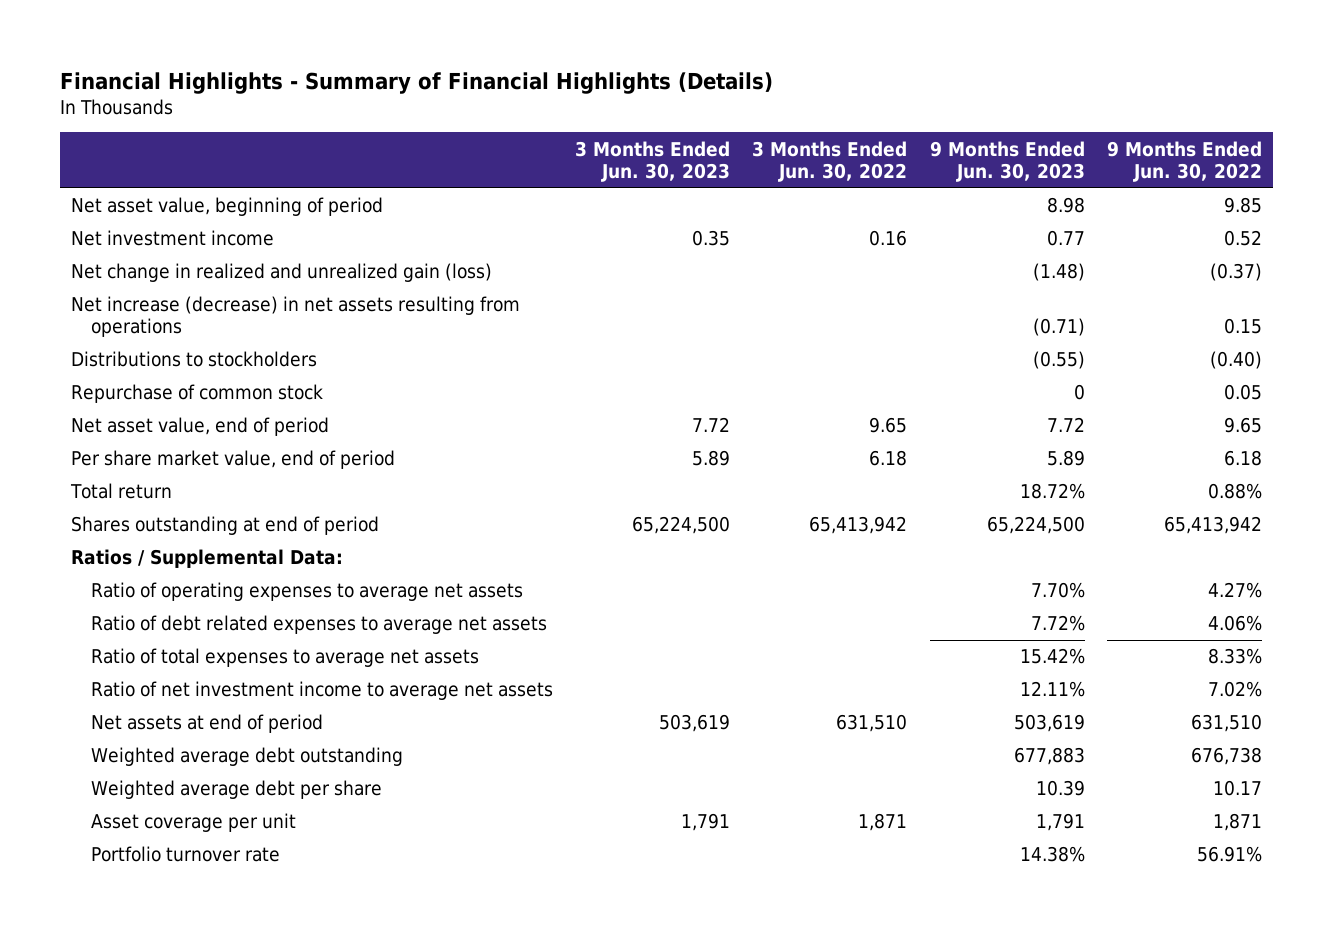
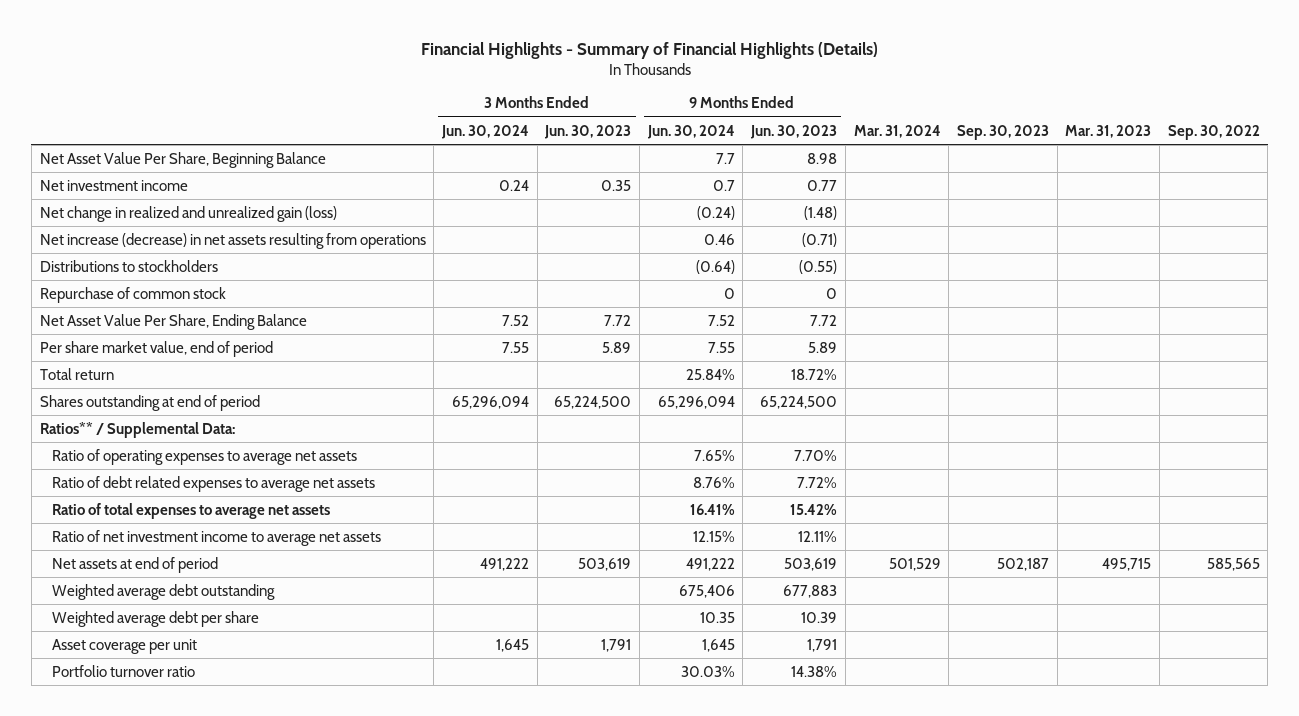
- | 3 Months Ended Jun. 30, 2023 | 3 Months Ended Jun. 30, 2022 | 9 Months Ended Jun. 30, 2023 | 9 Months Ended Jun. 30, 2022
+ | 3 Months Ended Jun. 30, 2024 | 3 Months Ended Jun. 30, 2023 | 9 Months Ended Jun. 30, 2024 | 9 Months Ended Jun. 30, 2023 | Mar. 31, 2024 | Sep. 30, 2023 | Mar. 31, 2023 | Sep. 30, 2022
- Net asset value, beginning of period | | | 8.98 | 9.85
+ Net Asset Value Per Share, Beginning Balance | | | 7.7 | 8.98 | | | |
- Net asset value, end of period | 7.72 | 9.65 | 7.72 | 9.65
+ Net Asset Value Per Share, Ending Balance | 7.52 | 7.72 | 7.52 | 7.72 | | | |
- Ratios / Supplemental Data:
+ Ratios** / Supplemental Data:
- Portfolio turnover rate | | | 14.38% | 56.91%
+ Portfolio turnover ratio | | | 30.03% | 14.38% | | | |

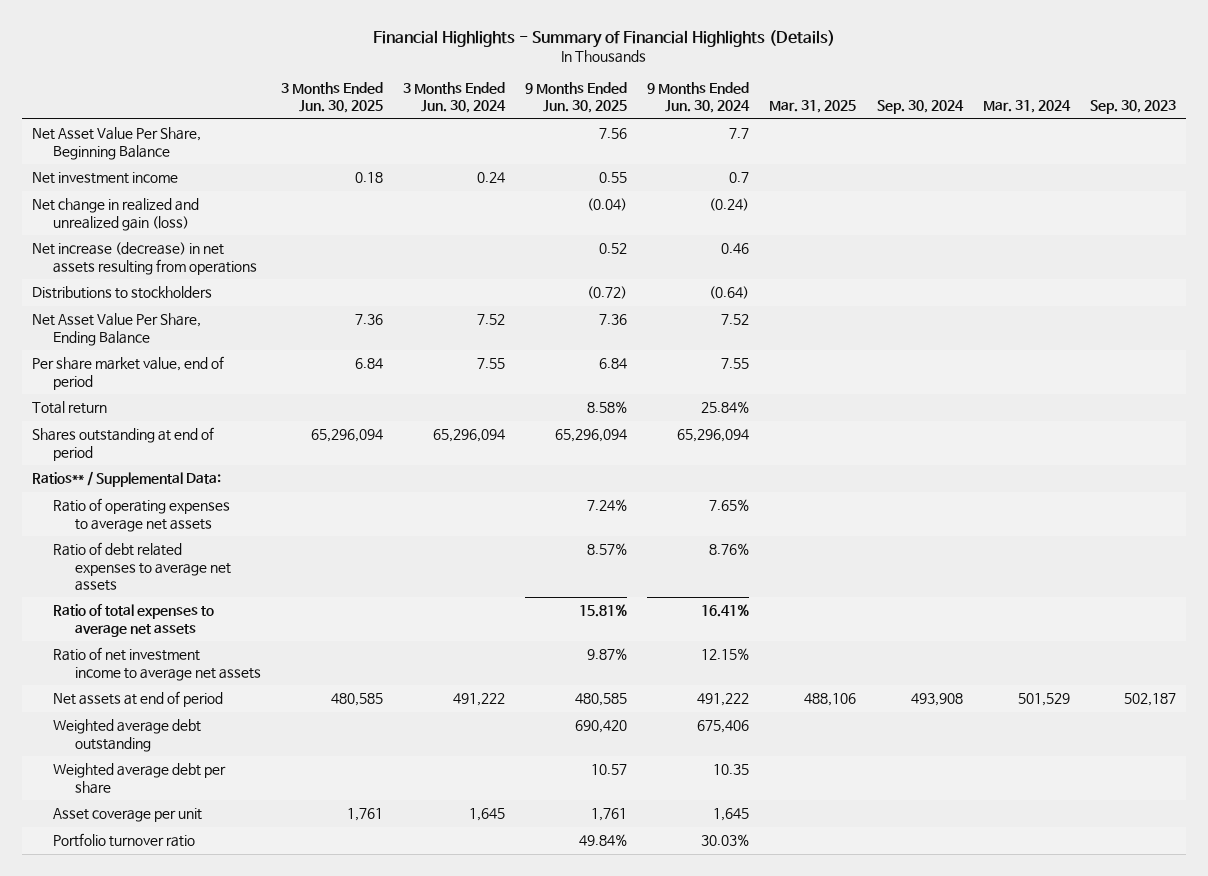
- | 3 Months Ended Jun. 30, 2024 | 3 Months Ended Jun. 30, 2023 | 9 Months Ended Jun. 30, 2024 | 9 Months Ended Jun. 30, 2023 | Mar. 31, 2024 | Sep. 30, 2023 | Mar. 31, 2023 | Sep. 30, 2022
+ | 3 Months Ended Jun. 30, 2025 | 3 Months Ended Jun. 30, 2024 | 9 Months Ended Jun. 30, 2025 | 9 Months Ended Jun. 30, 2024 | Mar. 31, 2025 | Sep. 30, 2024 | Mar. 31, 2024 | Sep. 30, 2023
- Repurchase of common stock | | | 0 | 0 | | | |

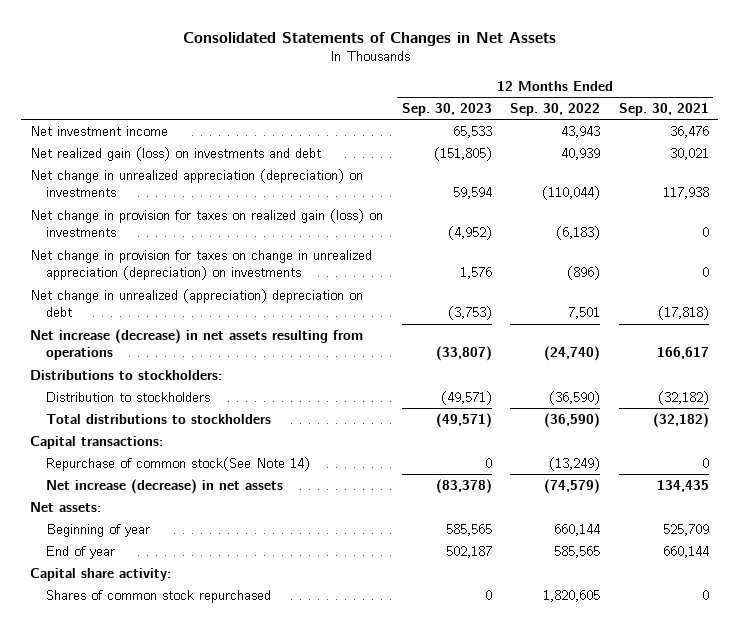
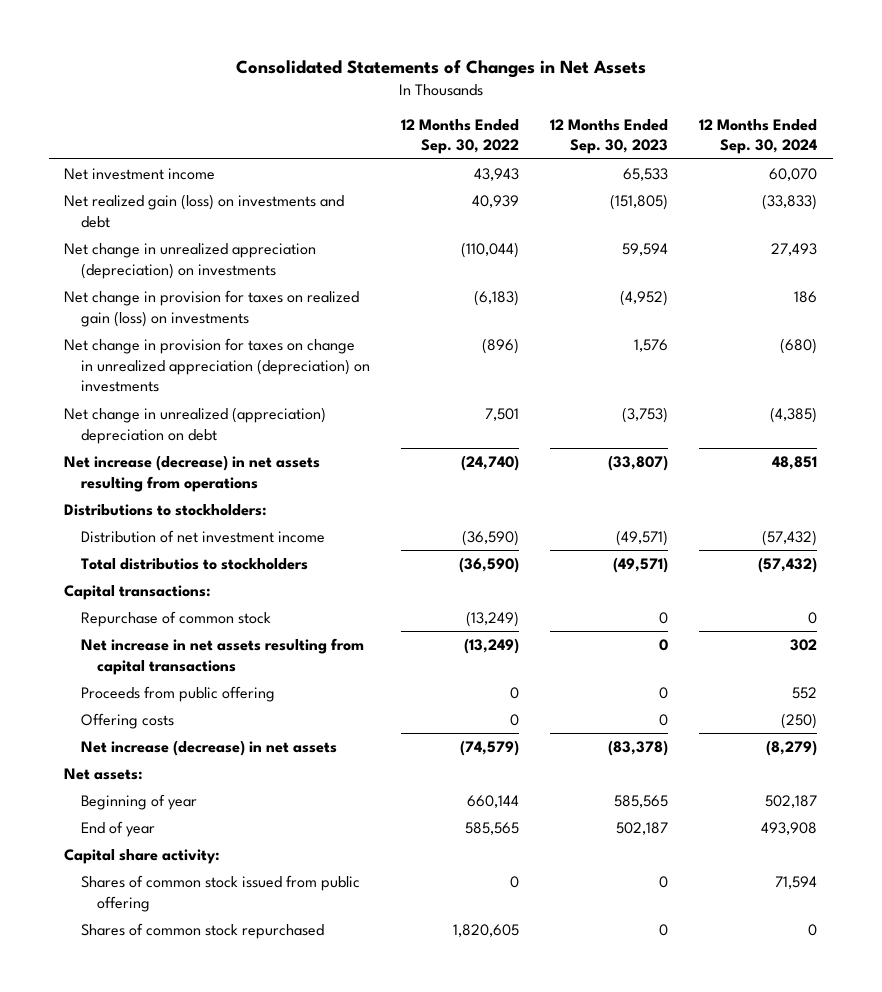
- | 12 Months Ended Sep. 30, 2023 | 12 Months Ended Sep. 30, 2022 | 12 Months Ended Sep. 30, 2021
+ | 12 Months Ended Sep. 30, 2022 | 12 Months Ended Sep. 30, 2023 | 12 Months Ended Sep. 30, 2024
- Distribution to stockholders | (49,571) | (36,590) | (32,182)
- Total distributions to stockholders | (49,571) | (36,590) | (32,182)
+ Distribution of net investment income | (36,590) | (49,571) | (57,432)
+ Total distributios to stockholders | (36,590) | (49,571) | (57,432)
- Repurchase of common stock(See Note 14) | 0 | (13,249) | 0
+ Repurchase of common stock | (13,249) | 0 | 0
+ Net increase in net assets resulting from capital transactions | (13,249) | 0 | 302
+ Proceeds from public offering | 0 | 0 | 552
+ Offering costs | 0 | 0 | (250)
+ Shares of common stock issued from public offering | 0 | 0 | 71,594

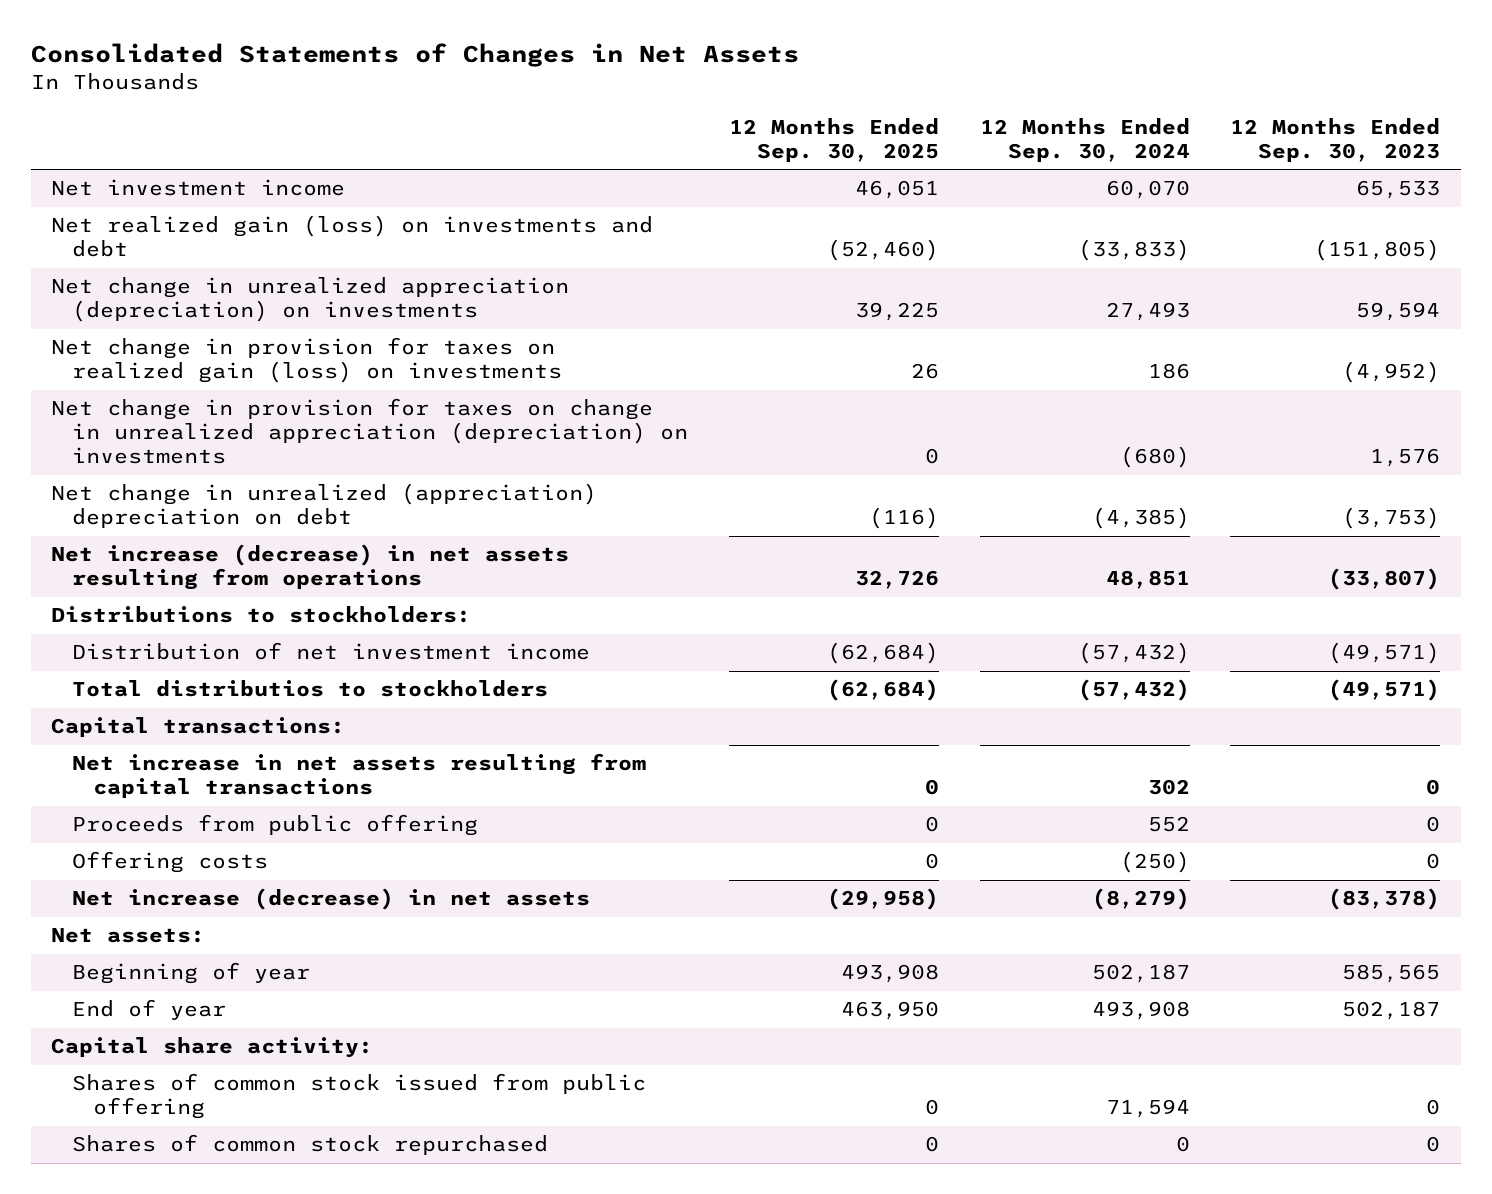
- | 12 Months Ended Sep. 30, 2022 | 12 Months Ended Sep. 30, 2023 | 12 Months Ended Sep. 30, 2024
+ | 12 Months Ended Sep. 30, 2025 | 12 Months Ended Sep. 30, 2024 | 12 Months Ended Sep. 30, 2023
- Repurchase of common stock | (13,249) | 0 | 0

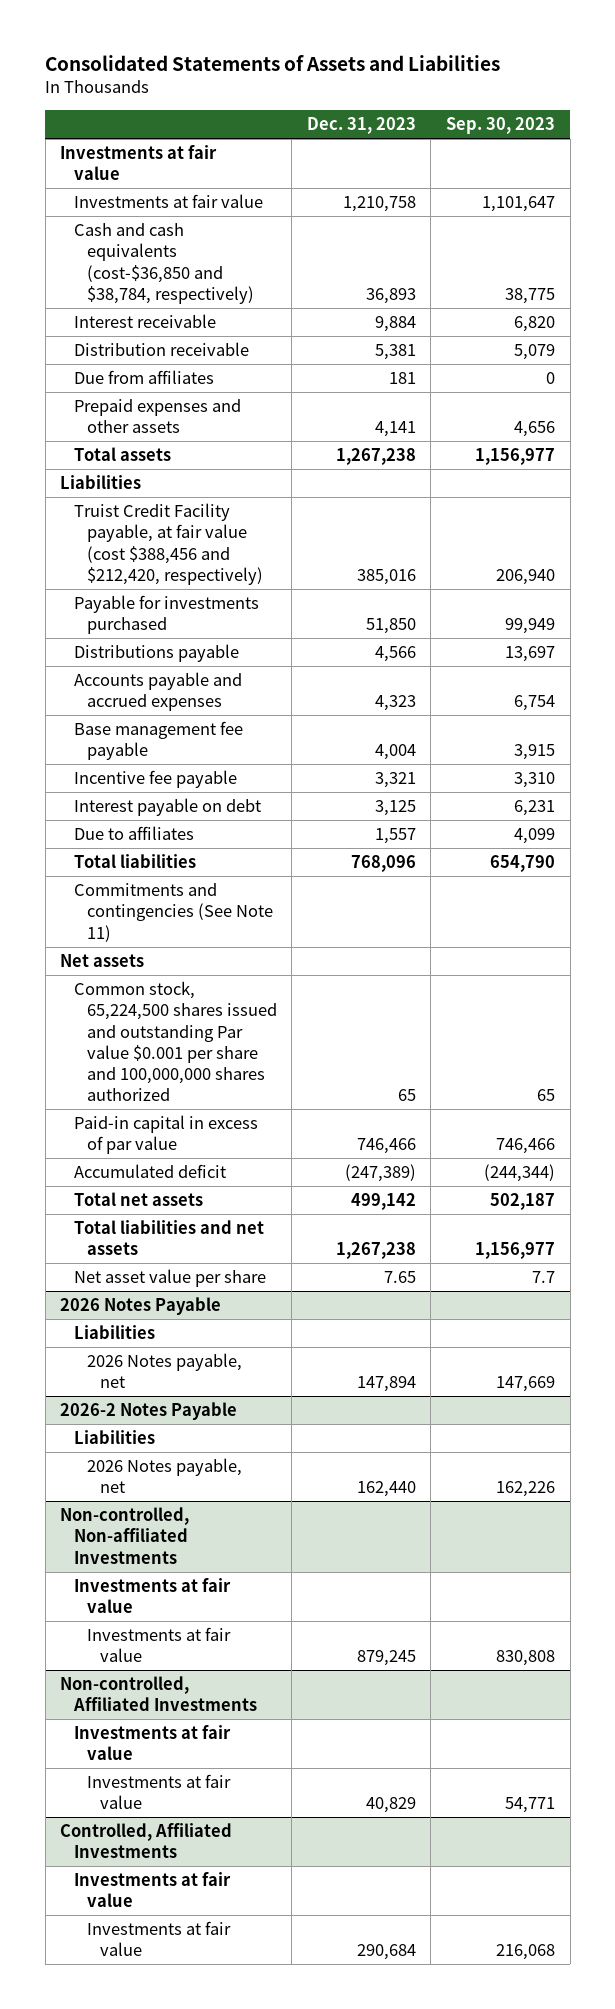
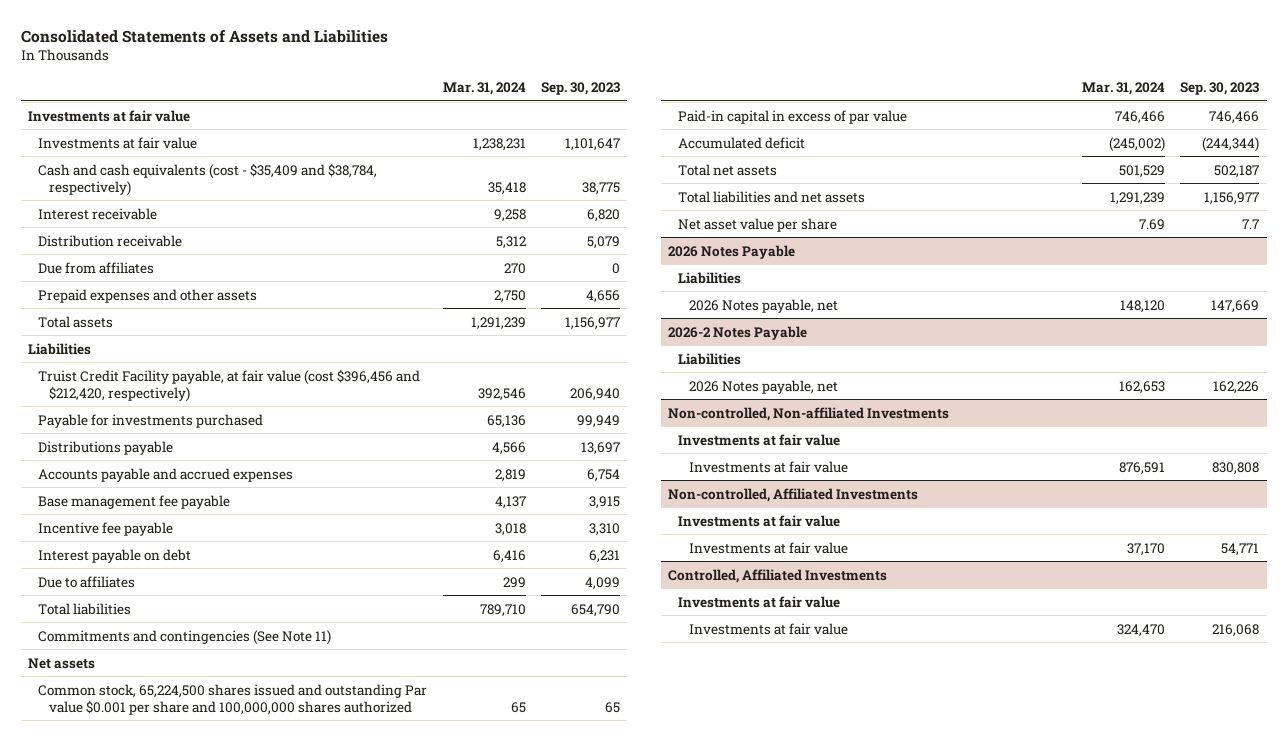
- | Dec. 31, 2023 | Sep. 30, 2023
+ | Mar. 31, 2024 | Sep. 30, 2023
- Cash and cash equivalents (cost-$36,850 and $38,784, respectively) | 36,893 | 38,775
+ Cash and cash equivalents (cost - $35,409 and $38,784, respectively) | 35,418 | 38,775
- Truist Credit Facility payable, at fair value (cost $388,456 and $212,420, respectively) | 385,016 | 206,940
+ Truist Credit Facility payable, at fair value (cost $396,456 and $212,420, respectively) | 392,546 | 206,940

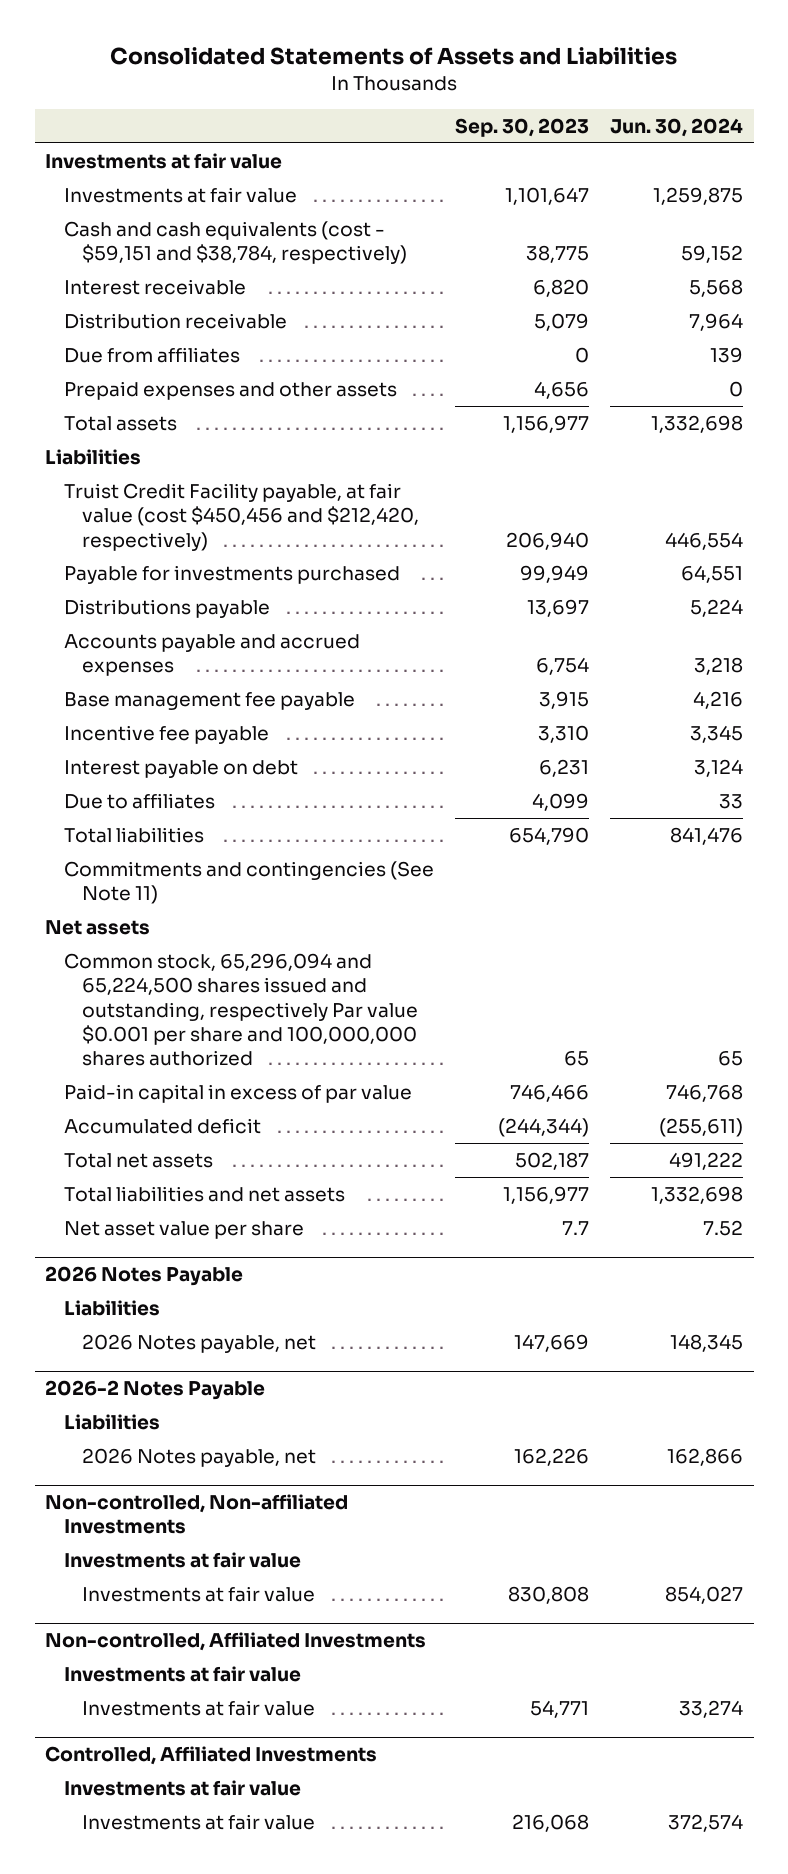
- | Mar. 31, 2024 | Sep. 30, 2023
+ | Sep. 30, 2023 | Jun. 30, 2024
- Cash and cash equivalents (cost - $35,409 and $38,784, respectively) | 35,418 | 38,775
+ Cash and cash equivalents (cost - $59,151 and $38,784, respectively) | 38,775 | 59,152
- Truist Credit Facility payable, at fair value (cost $396,456 and $212,420, respectively) | 392,546 | 206,940
+ Truist Credit Facility payable, at fair value (cost $450,456 and $212,420, respectively) | 206,940 | 446,554
- Common stock, 65,224,500 shares issued and outstanding Par value $0.001 per share and 100,000,000 shares authorized | 65 | 65
+ Common stock, 65,296,094 and 65,224,500 shares issued and outstanding, respectively Par value $0.001 per share and 100,000,000 shares authorized | 65 | 65

